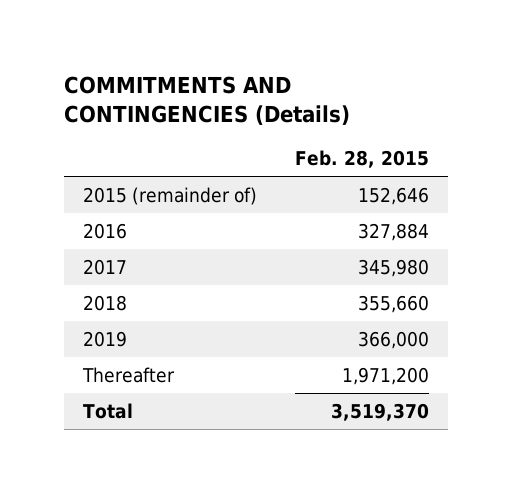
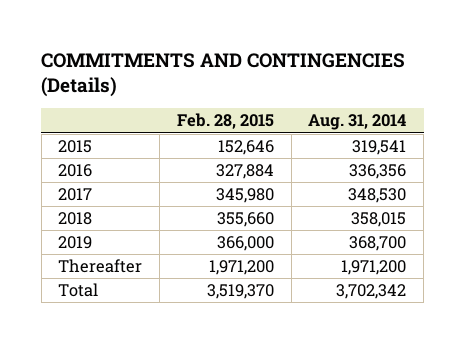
- | Feb. 28, 2015
+ | Feb. 28, 2015 | Aug. 31, 2014
- 2015 (remainder of) | 152,646
+ 2015 | 152,646 | 319,541

